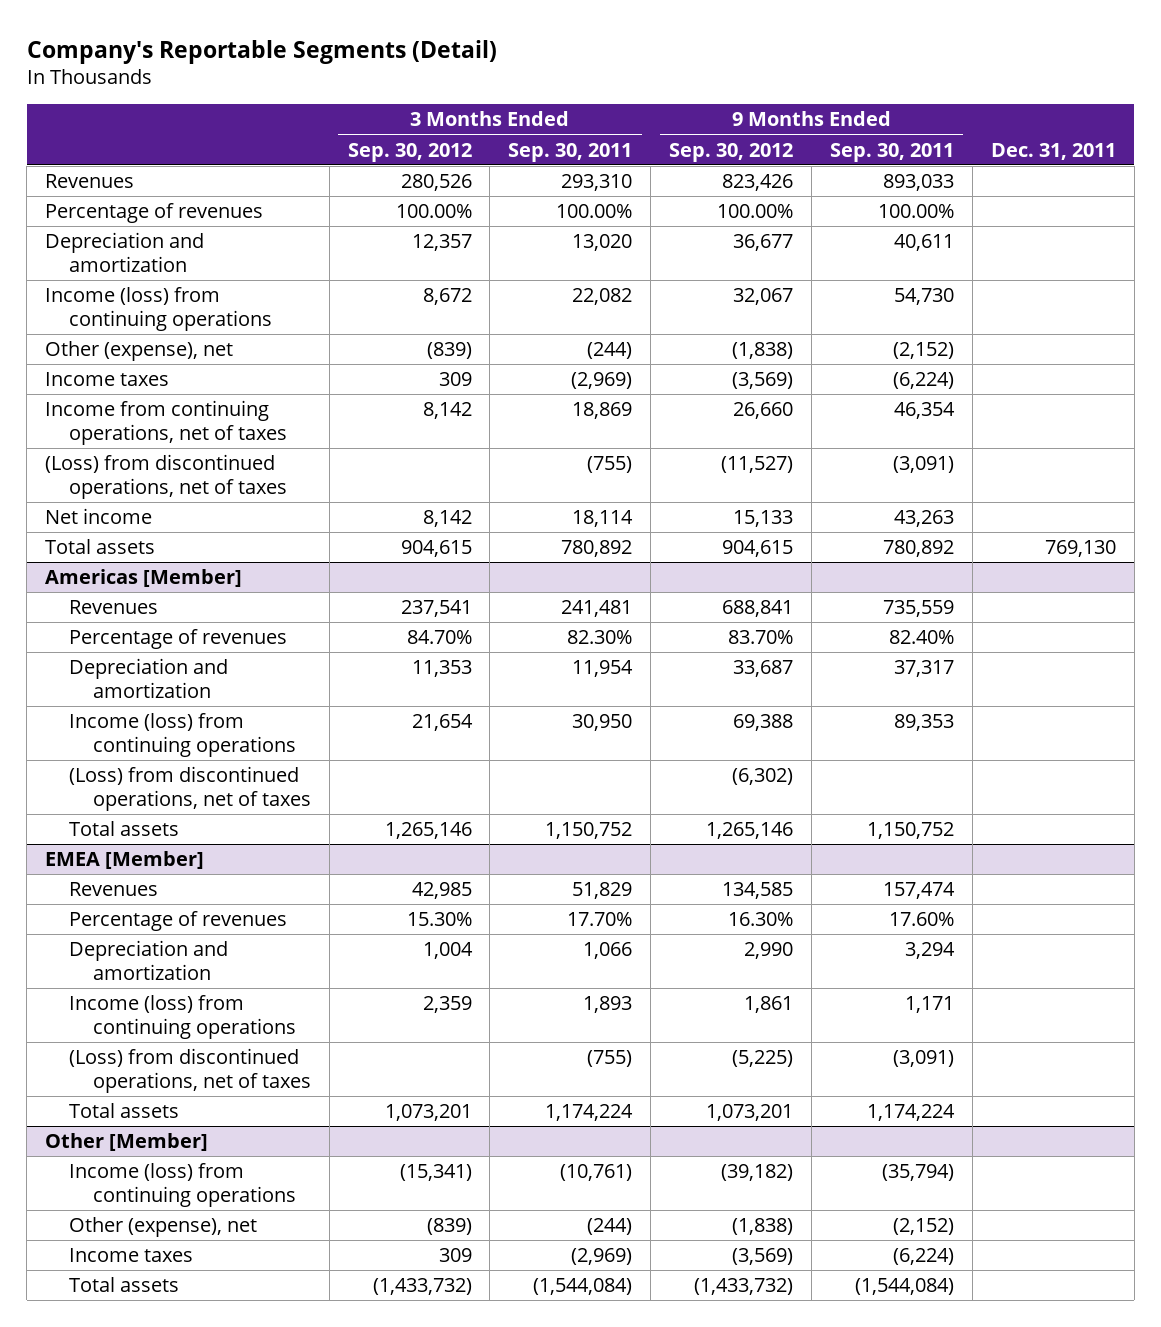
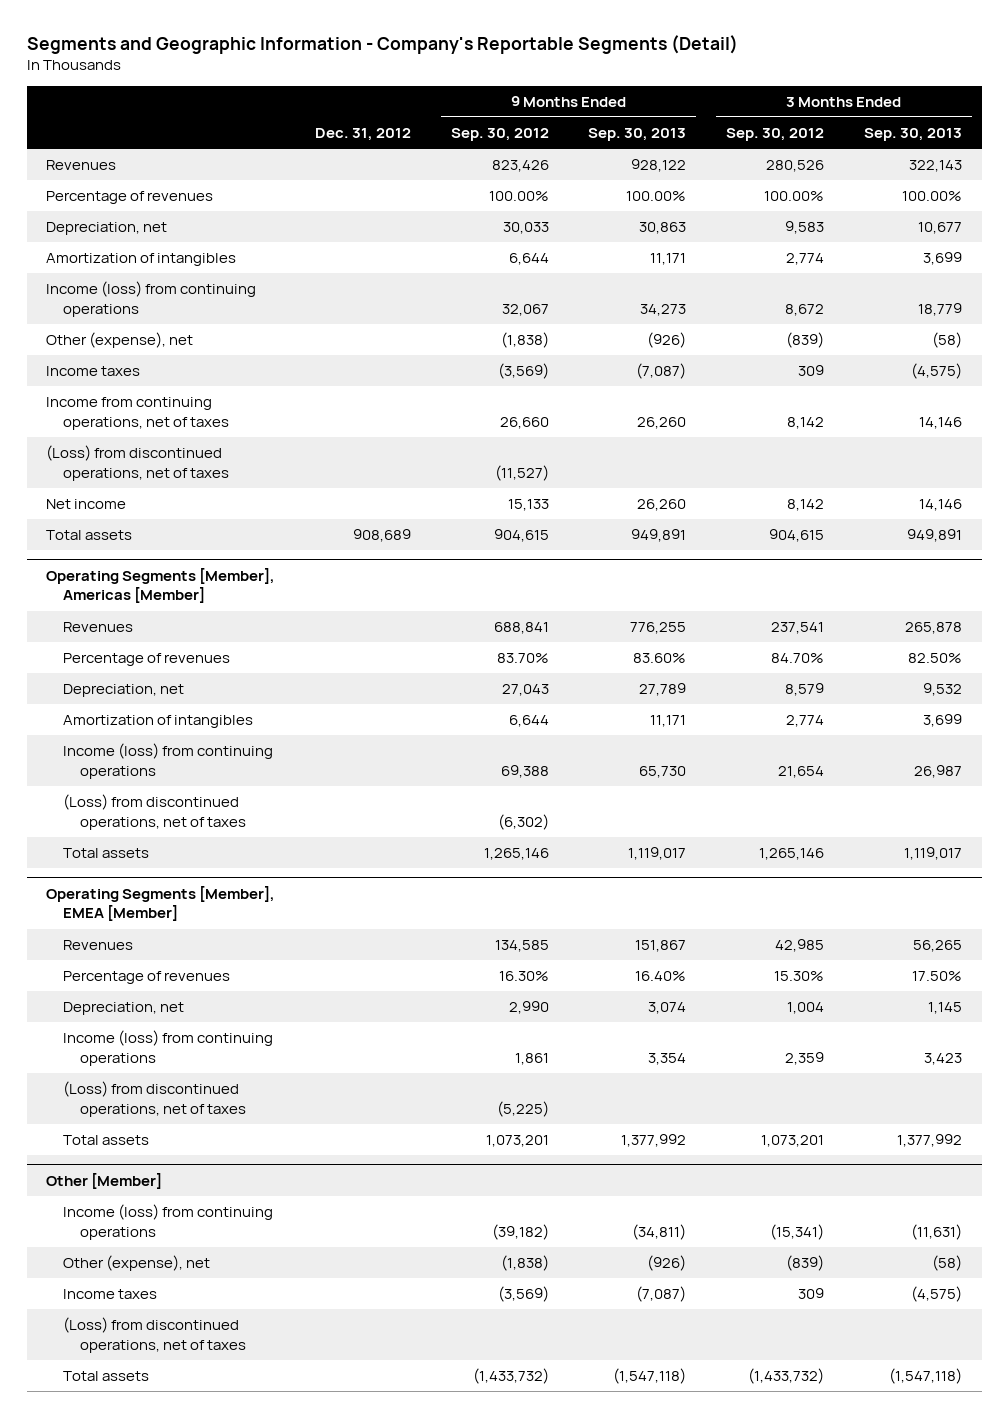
- Company's Reportable Segments (Detail)
+ Segments and Geographic Information - Company's Reportable Segments (Detail)
- | 3 Months Ended Sep. 30, 2012 | 3 Months Ended Sep. 30, 2011 | 9 Months Ended Sep. 30, 2012 | 9 Months Ended Sep. 30, 2011 | Dec. 31, 2011
+ | Dec. 31, 2012 | 9 Months Ended Sep. 30, 2012 | 9 Months Ended Sep. 30, 2013 | 3 Months Ended Sep. 30, 2012 | 3 Months Ended Sep. 30, 2013
- Depreciation and amortization | 12,357 | 13,020 | 36,677 | 40,611 |
+ Depreciation, net | | 30,033 | 30,863 | 9,583 | 10,677
+ Amortization of intangibles | | 6,644 | 11,171 | 2,774 | 3,699
- Americas [Member]
+ Operating Segments [Member], Americas [Member]
- Depreciation and amortization | 11,353 | 11,954 | 33,687 | 37,317 |
+ Depreciation, net | | 27,043 | 27,789 | 8,579 | 9,532
+ Amortization of intangibles | | 6,644 | 11,171 | 2,774 | 3,699
- EMEA [Member]
+ Operating Segments [Member], EMEA [Member]
- Depreciation and amortization | 1,004 | 1,066 | 2,990 | 3,294 |
+ Depreciation, net | | 2,990 | 3,074 | 1,004 | 1,145
@ Other [Member]
+ (Loss) from discontinued operations, net of taxes

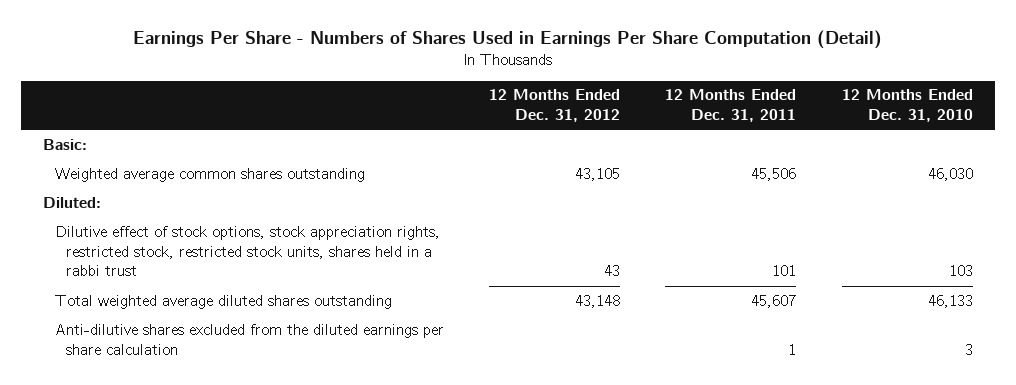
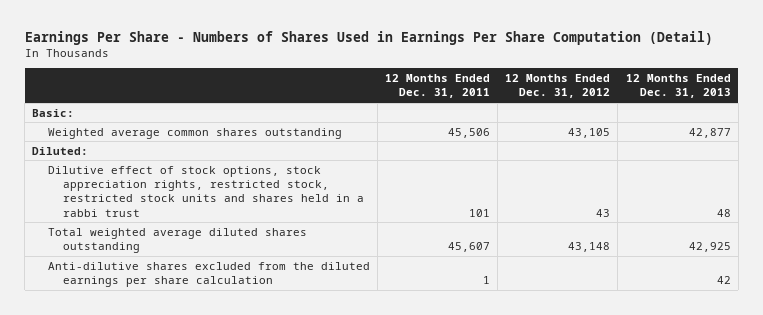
- | 12 Months Ended Dec. 31, 2012 | 12 Months Ended Dec. 31, 2011 | 12 Months Ended Dec. 31, 2010
+ | 12 Months Ended Dec. 31, 2011 | 12 Months Ended Dec. 31, 2012 | 12 Months Ended Dec. 31, 2013
- Dilutive effect of stock options, stock appreciation rights, restricted stock, restricted stock units, shares held in a rabbi trust | 43 | 101 | 103
+ Dilutive effect of stock options, stock appreciation rights, restricted stock, restricted stock units and shares held in a rabbi trust | 101 | 43 | 48

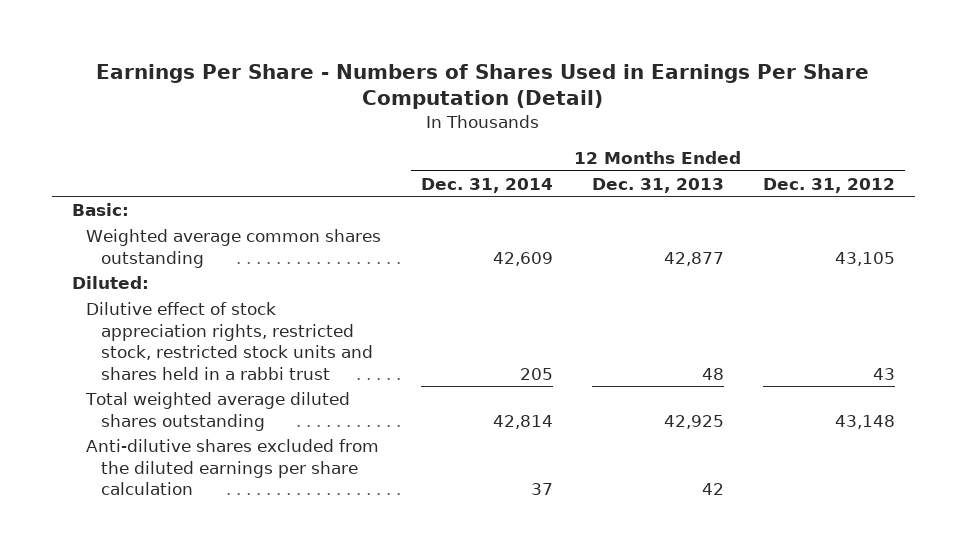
- | 12 Months Ended Dec. 31, 2011 | 12 Months Ended Dec. 31, 2012 | 12 Months Ended Dec. 31, 2013
+ | 12 Months Ended Dec. 31, 2014 | 12 Months Ended Dec. 31, 2013 | 12 Months Ended Dec. 31, 2012
- Dilutive effect of stock options, stock appreciation rights, restricted stock, restricted stock units and shares held in a rabbi trust | 101 | 43 | 48
+ Dilutive effect of stock appreciation rights, restricted stock, restricted stock units and shares held in a rabbi trust | 205 | 48 | 43

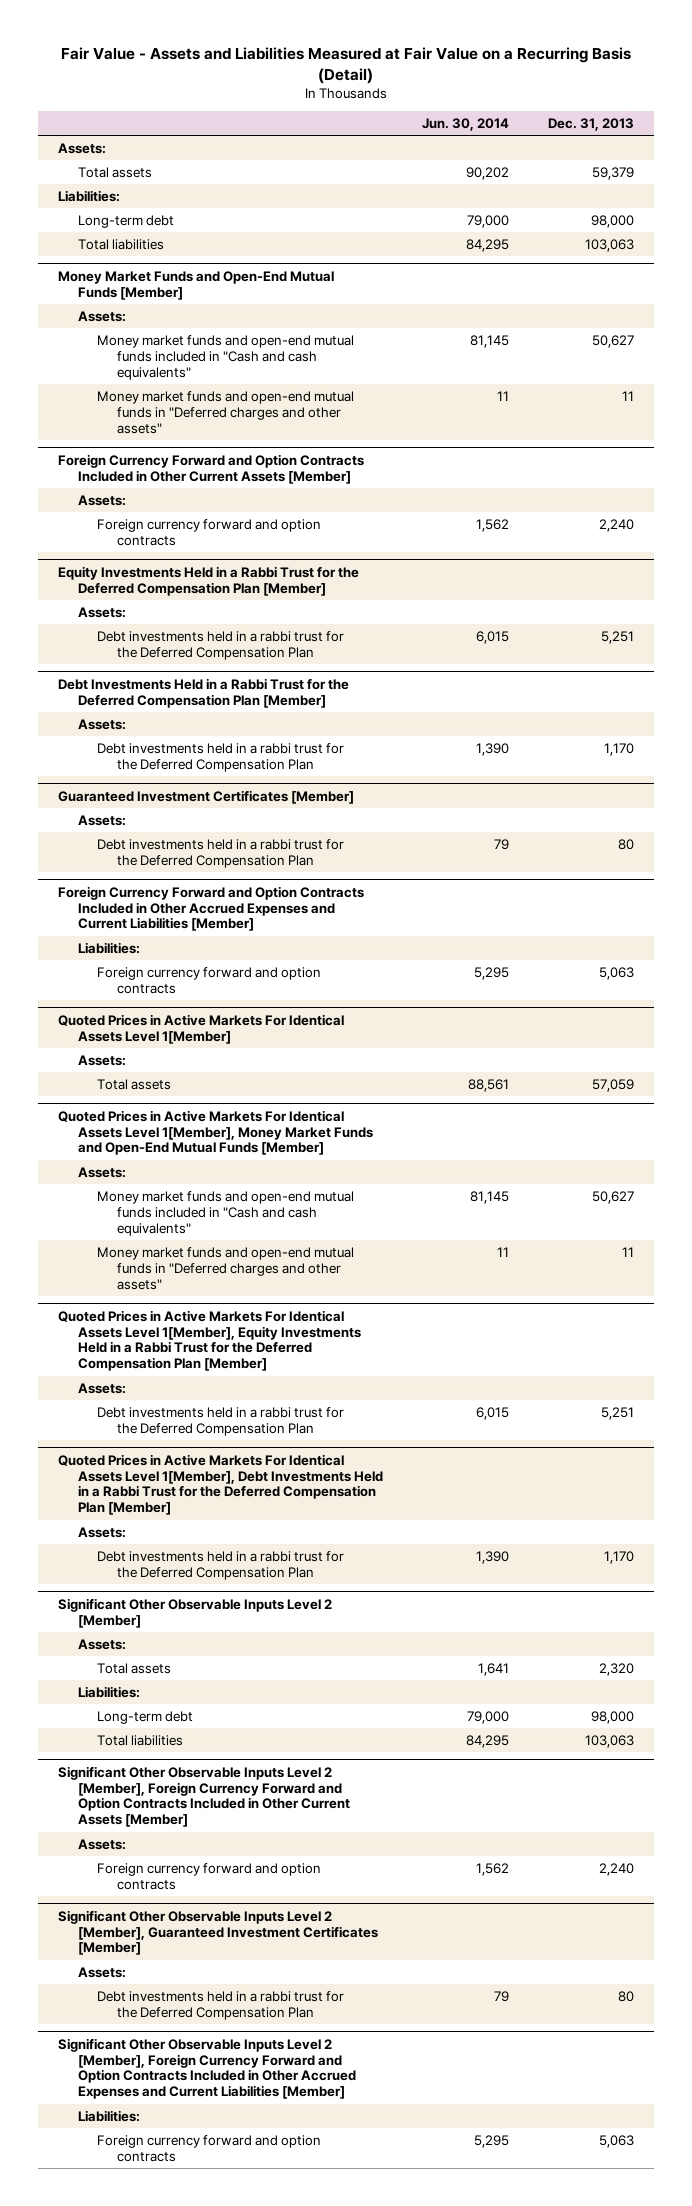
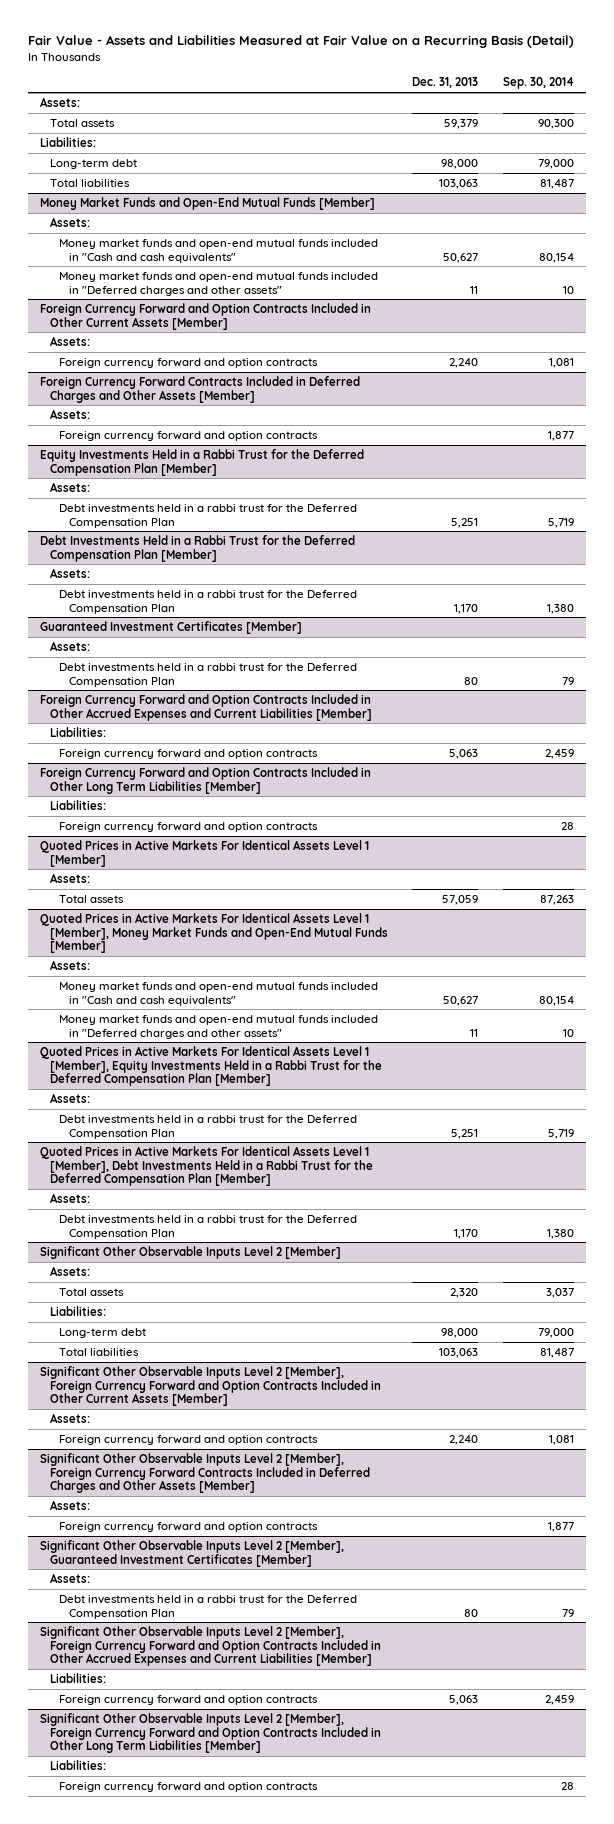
- | Jun. 30, 2014 | Dec. 31, 2013
+ | Dec. 31, 2013 | Sep. 30, 2014
@ Money Market Funds and Open-End Mutual Funds [Member]
- Money market funds and open-end mutual funds in "Deferred charges and other assets" | 11 | 11
+ Money market funds and open-end mutual funds included in "Deferred charges and other assets" | 11 | 10
+ Foreign Currency Forward Contracts Included in Deferred Charges and Other Assets [Member]
+ Assets:
+ Foreign currency forward and option contracts | | 1,877
- Quoted Prices in Active Markets For Identical Assets Level 1[Member]
+ Foreign Currency Forward and Option Contracts Included in Other Long Term Liabilities [Member]
+ Liabilities:
+ Foreign currency forward and option contracts | | 28
+ Quoted Prices in Active Markets For Identical Assets Level 1 [Member]
- Quoted Prices in Active Markets For Identical Assets Level 1[Member], Money Market Funds and Open-End Mutual Funds [Member]
+ Quoted Prices in Active Markets For Identical Assets Level 1 [Member], Money Market Funds and Open-End Mutual Funds [Member]
- Money market funds and open-end mutual funds in "Deferred charges and other assets" | 11 | 11
- Quoted Prices in Active Markets For Identical Assets Level 1[Member], Equity Investments Held in a Rabbi Trust for the Deferred Compensation Plan [Member]
+ Money market funds and open-end mutual funds included in "Deferred charges and other assets" | 11 | 10
+ Quoted Prices in Active Markets For Identical Assets Level 1 [Member], Equity Investments Held in a Rabbi Trust for the Deferred Compensation Plan [Member]
- Quoted Prices in Active Markets For Identical Assets Level 1[Member], Debt Investments Held in a Rabbi Trust for the Deferred Compensation Plan [Member]
+ Quoted Prices in Active Markets For Identical Assets Level 1 [Member], Debt Investments Held in a Rabbi Trust for the Deferred Compensation Plan [Member]
+ Significant Other Observable Inputs Level 2 [Member], Foreign Currency Forward Contracts Included in Deferred Charges and Other Assets [Member]
+ Assets:
+ Foreign currency forward and option contracts | | 1,877
+ Significant Other Observable Inputs Level 2 [Member], Foreign Currency Forward and Option Contracts Included in Other Long Term Liabilities [Member]
+ Liabilities:
+ Foreign currency forward and option contracts | | 28

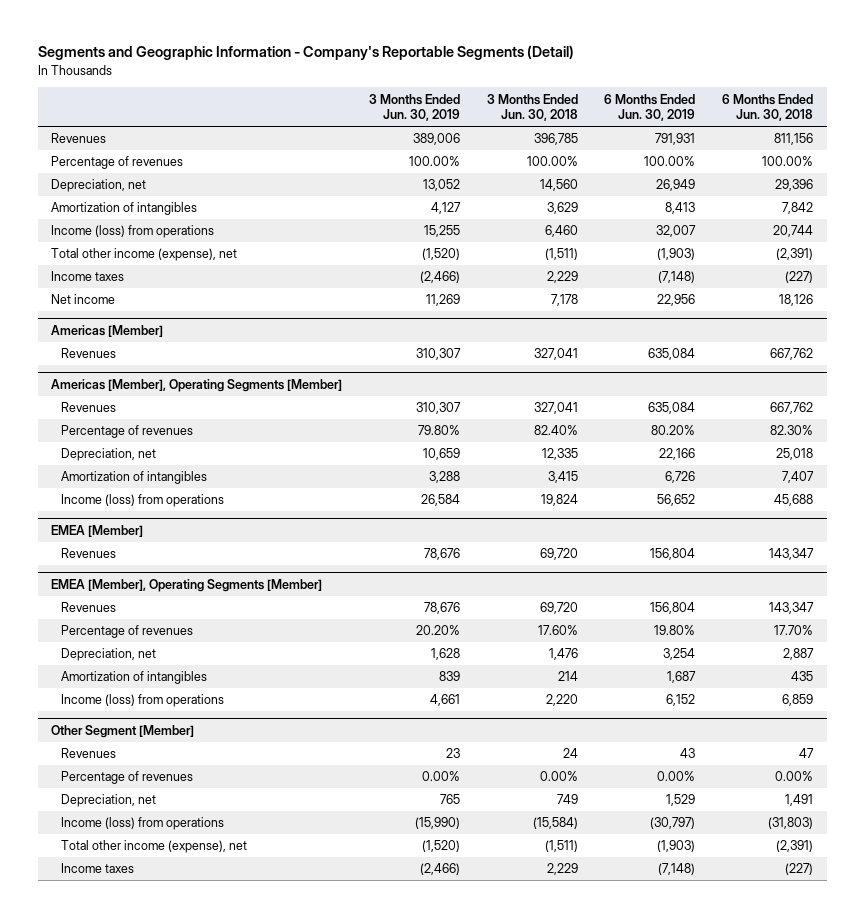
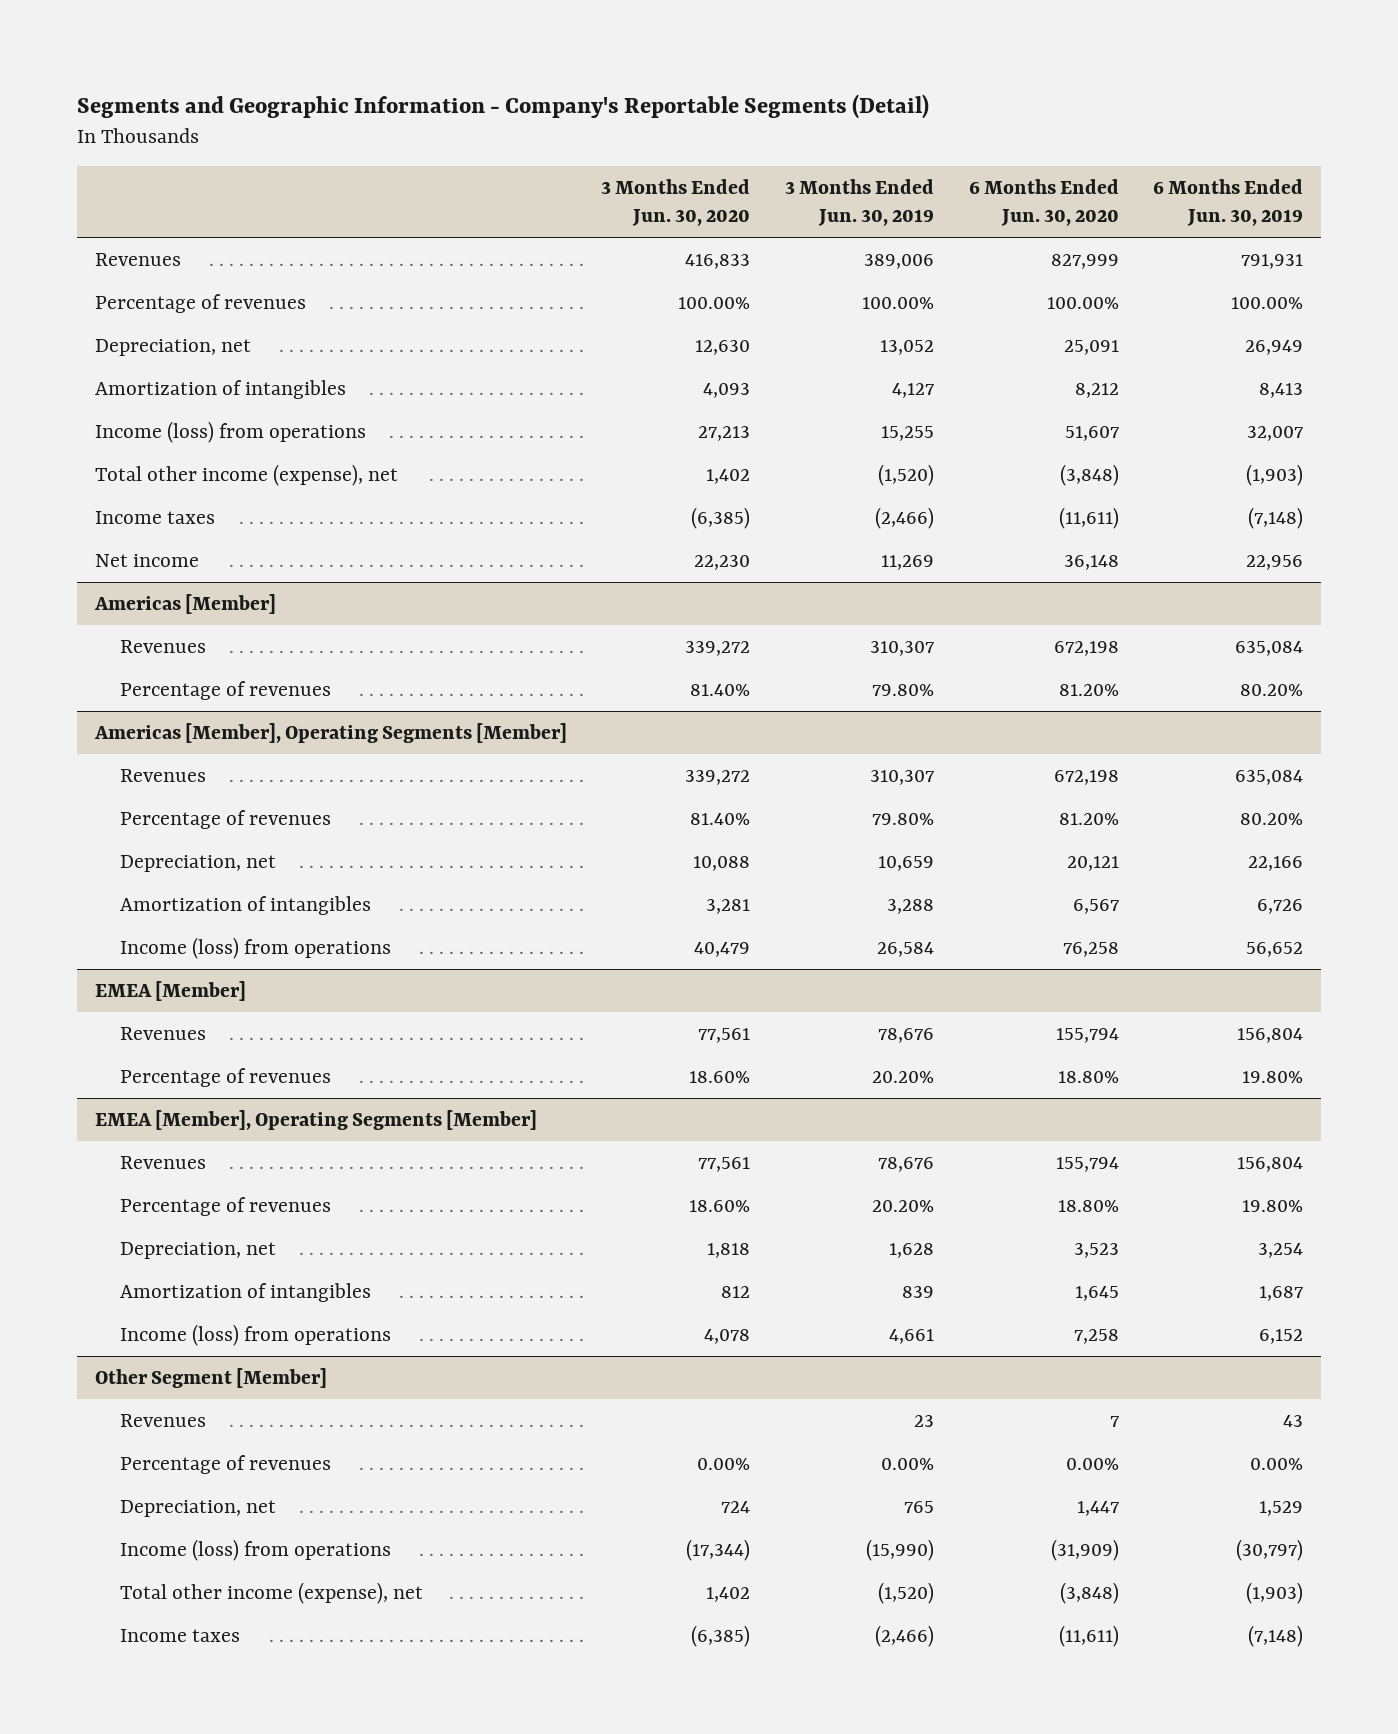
- | 3 Months Ended Jun. 30, 2019 | 3 Months Ended Jun. 30, 2018 | 6 Months Ended Jun. 30, 2019 | 6 Months Ended Jun. 30, 2018
+ | 3 Months Ended Jun. 30, 2020 | 3 Months Ended Jun. 30, 2019 | 6 Months Ended Jun. 30, 2020 | 6 Months Ended Jun. 30, 2019
@ Americas [Member]
+ Percentage of revenues | 81.40% | 79.80% | 81.20% | 80.20%
@ EMEA [Member]
+ Percentage of revenues | 18.60% | 20.20% | 18.80% | 19.80%

